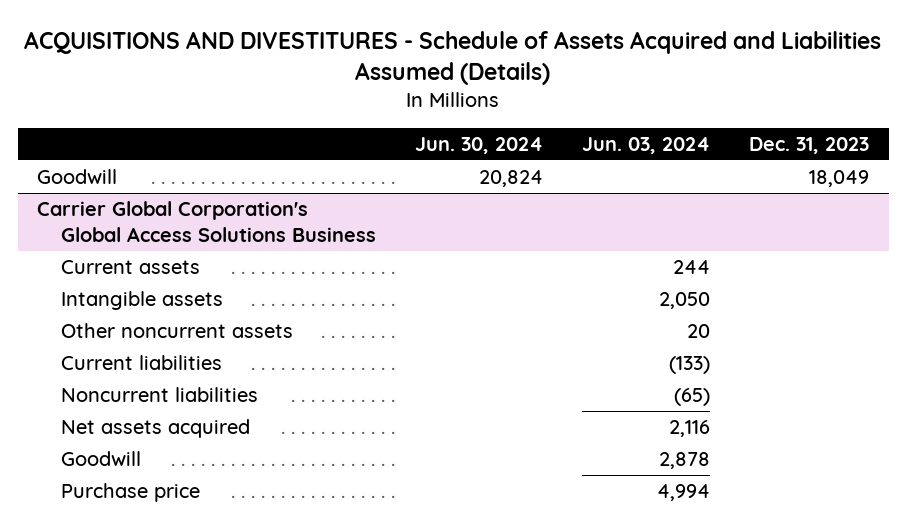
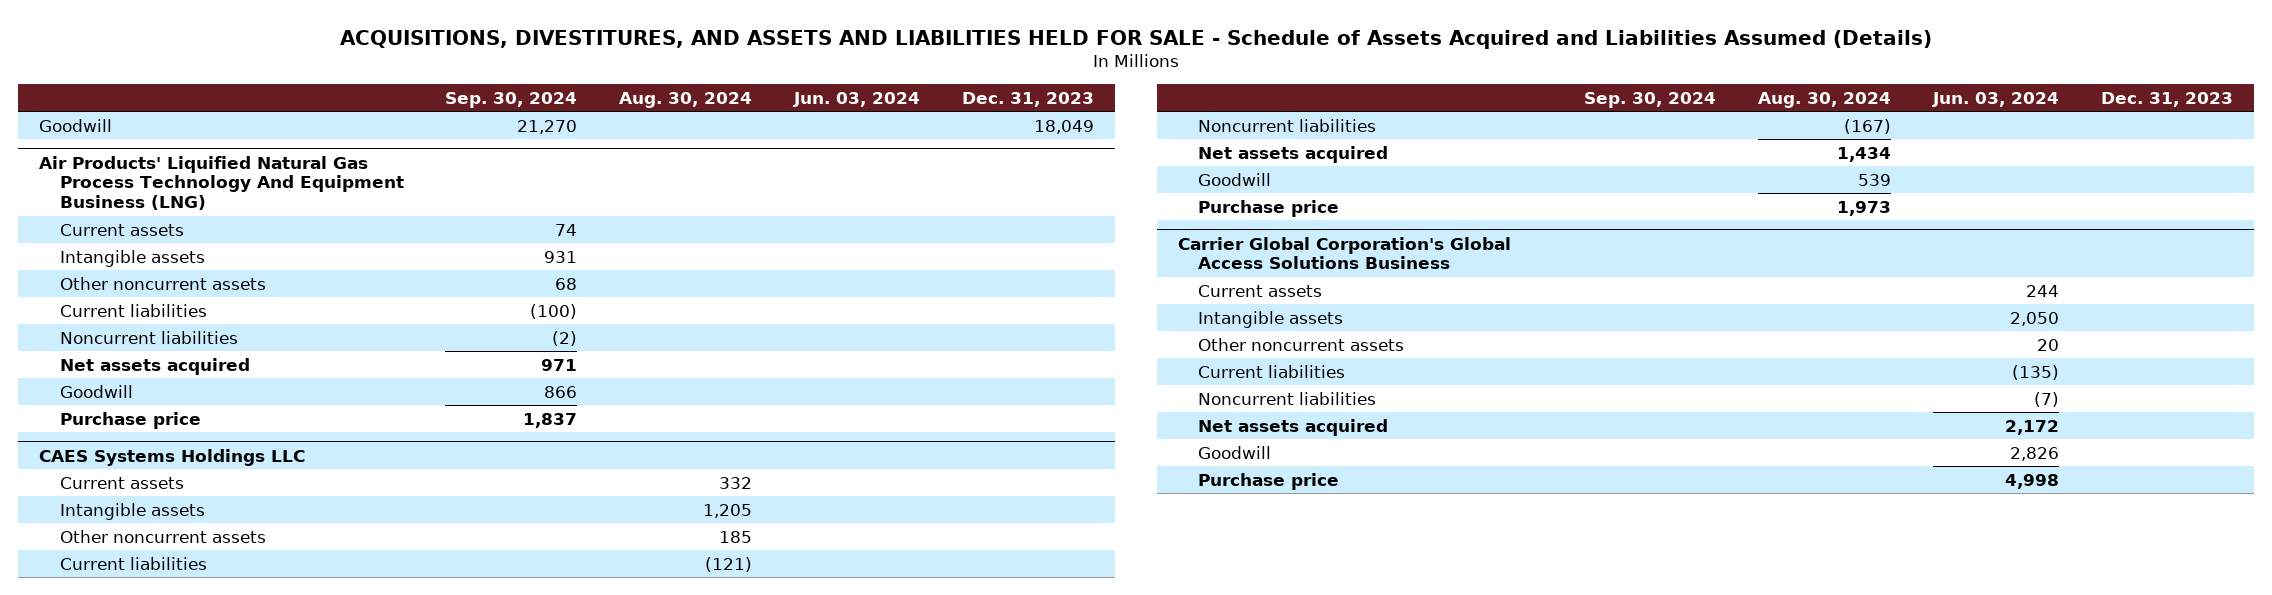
- ACQUISITIONS AND DIVESTITURES - Schedule of Assets Acquired and Liabilities Assumed (Details)
+ ACQUISITIONS, DIVESTITURES, AND ASSETS AND LIABILITIES HELD FOR SALE - Schedule of Assets Acquired and Liabilities Assumed (Details)
- | Jun. 30, 2024 | Jun. 03, 2024 | Dec. 31, 2023
+ | Sep. 30, 2024 | Aug. 30, 2024 | Jun. 03, 2024 | Dec. 31, 2023
+ Air Products' Liquified Natural Gas Process Technology And Equipment Business (LNG)
+ Current assets | 74 | | |
+ Intangible assets | 931 | | |
+ Other noncurrent assets | 68 | | |
+ Current liabilities | (100) | | |
+ Noncurrent liabilities | (2) | | |
+ Net assets acquired | 971 | | |
+ Goodwill | 866 | | |
+ Purchase price | 1,837 | | |
+ CAES Systems Holdings LLC
+ Current assets | | 332 | |
+ Intangible assets | | 1,205 | |
+ Other noncurrent assets | | 185 | |
+ Current liabilities | | (121) | |
+ Noncurrent liabilities | | (167) | |
+ Net assets acquired | | 1,434 | |
+ Goodwill | | 539 | |
+ Purchase price | | 1,973 | |
@ Carrier Global Corporation's Global Access Solutions Business
- Current liabilities | | (133) |
- Noncurrent liabilities | | (65) |
- Net assets acquired | | 2,116 |
- Goodwill | | 2,878 |
- Purchase price | | 4,994 |
+ Current liabilities | | | (135) |
+ Noncurrent liabilities | | | (7) |
+ Net assets acquired | | | 2,172 |
+ Goodwill | | | 2,826 |
+ Purchase price | | | 4,998 |

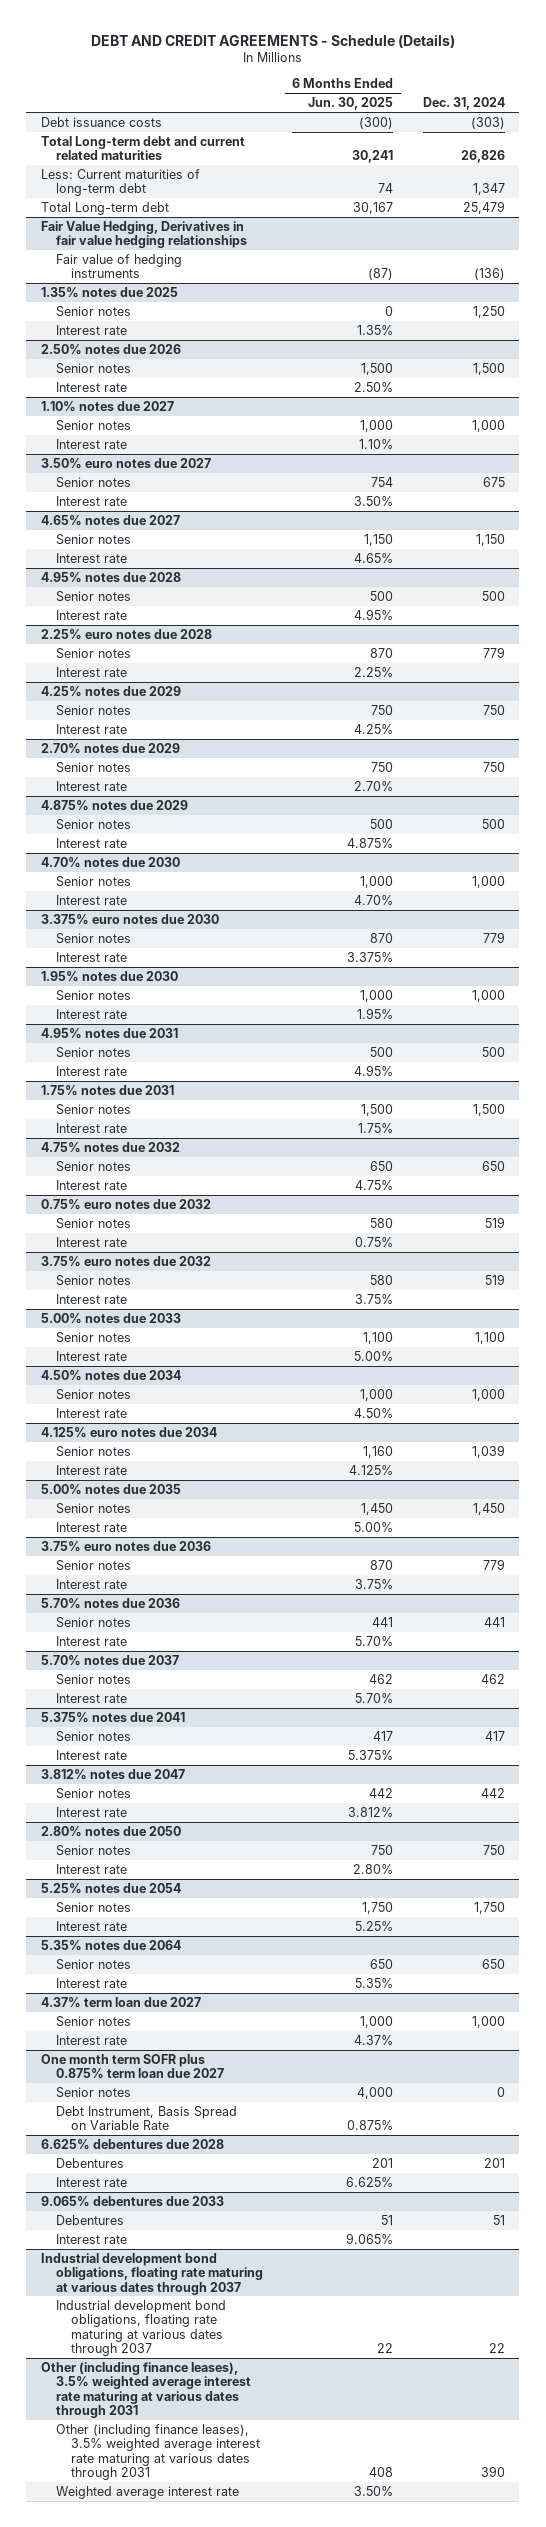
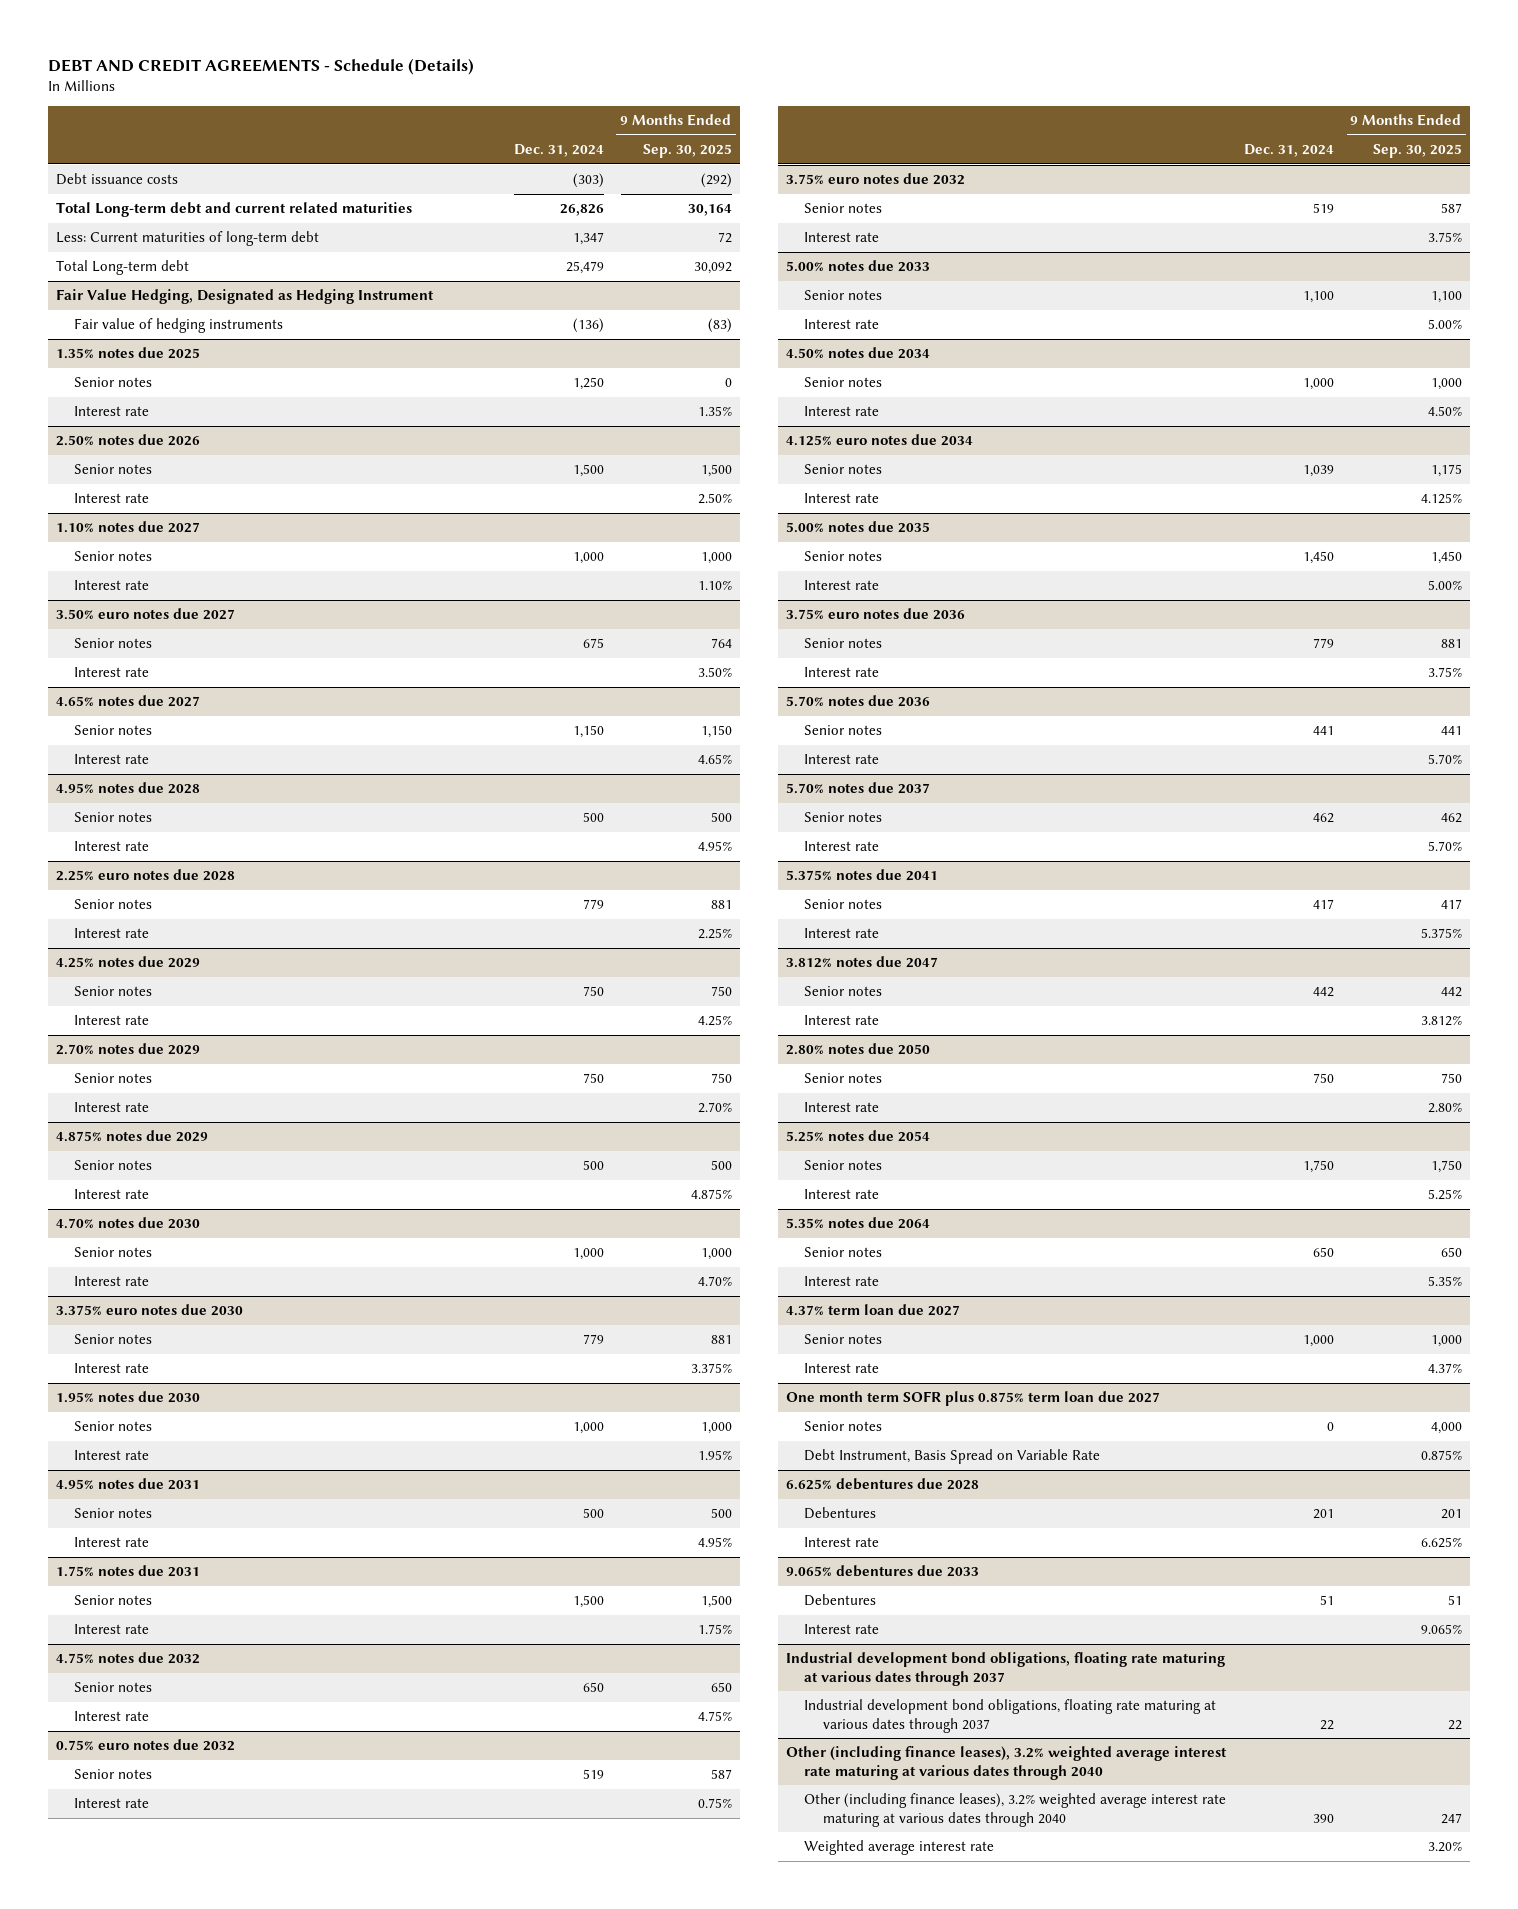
- | 6 Months Ended Jun. 30, 2025 | Dec. 31, 2024
+ | Dec. 31, 2024 | 9 Months Ended Sep. 30, 2025
- Fair Value Hedging, Derivatives in fair value hedging relationships
+ Fair Value Hedging, Designated as Hedging Instrument
- Other (including finance leases), 3.5% weighted average interest rate maturing at various dates through 2031
- Other (including finance leases), 3.5% weighted average interest rate maturing at various dates through 2031 | 408 | 390
- Weighted average interest rate | 3.50% |
+ Other (including finance leases), 3.2% weighted average interest rate maturing at various dates through 2040
+ Other (including finance leases), 3.2% weighted average interest rate maturing at various dates through 2040 | 390 | 247
+ Weighted average interest rate | | 3.20%

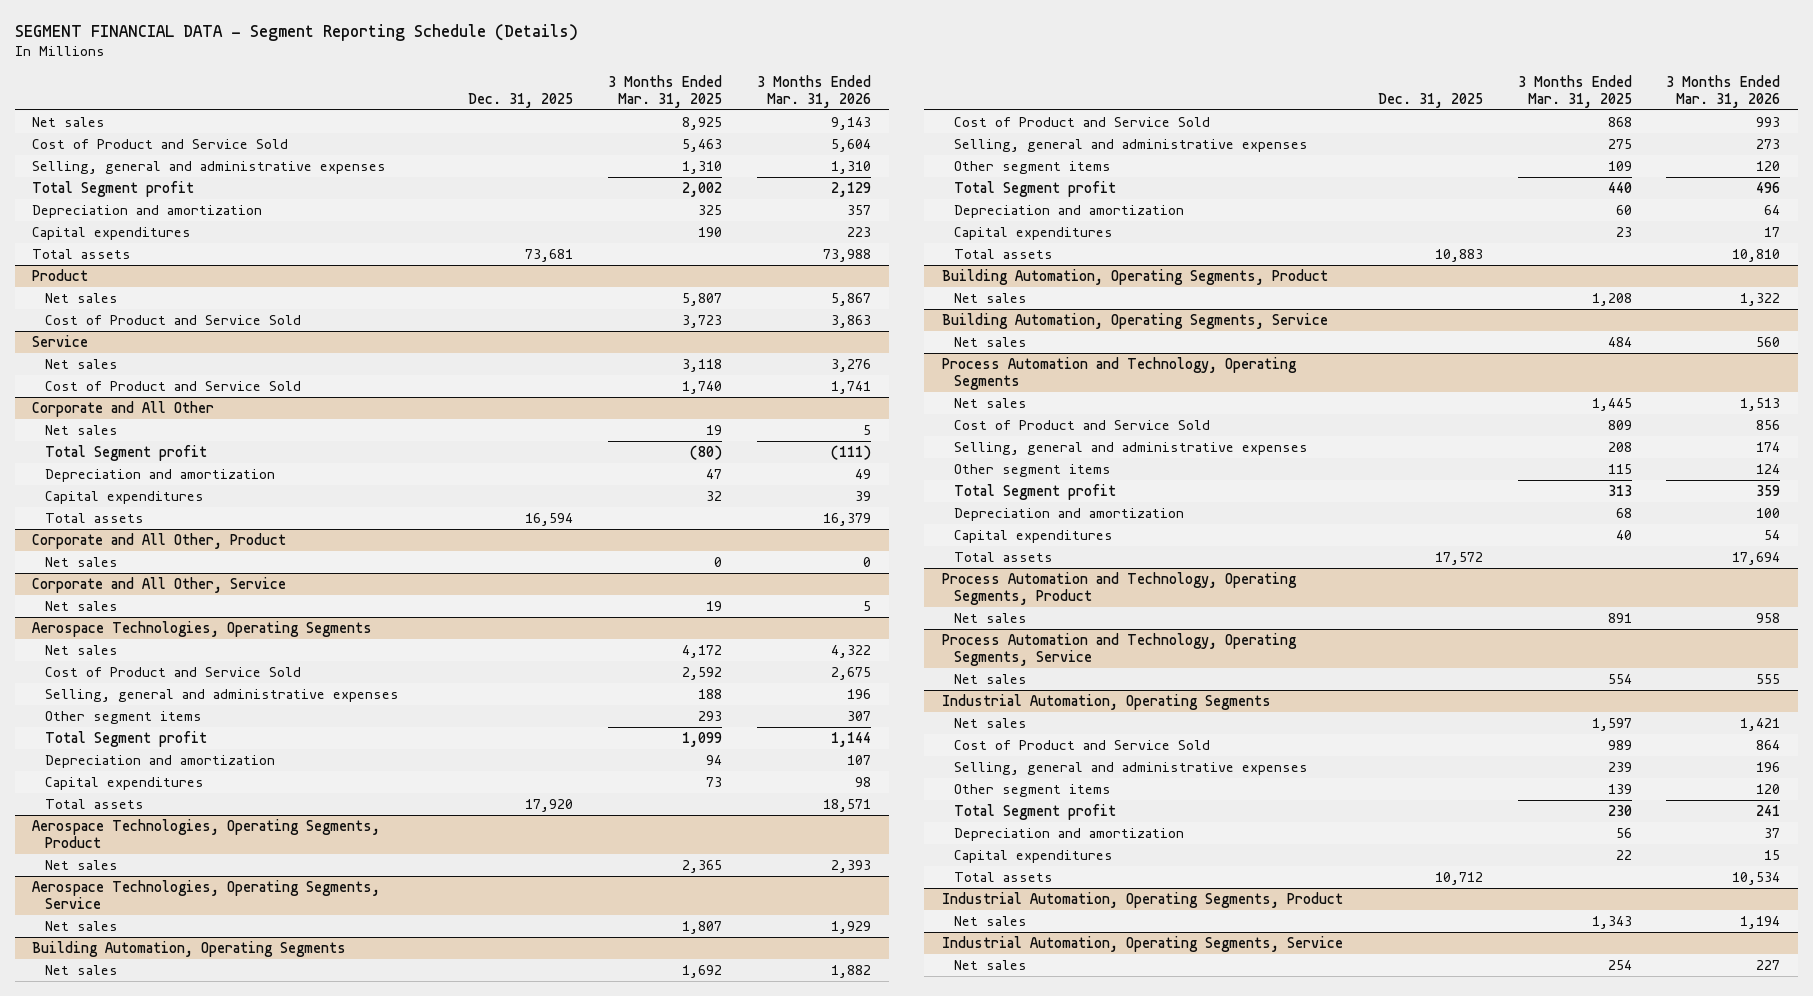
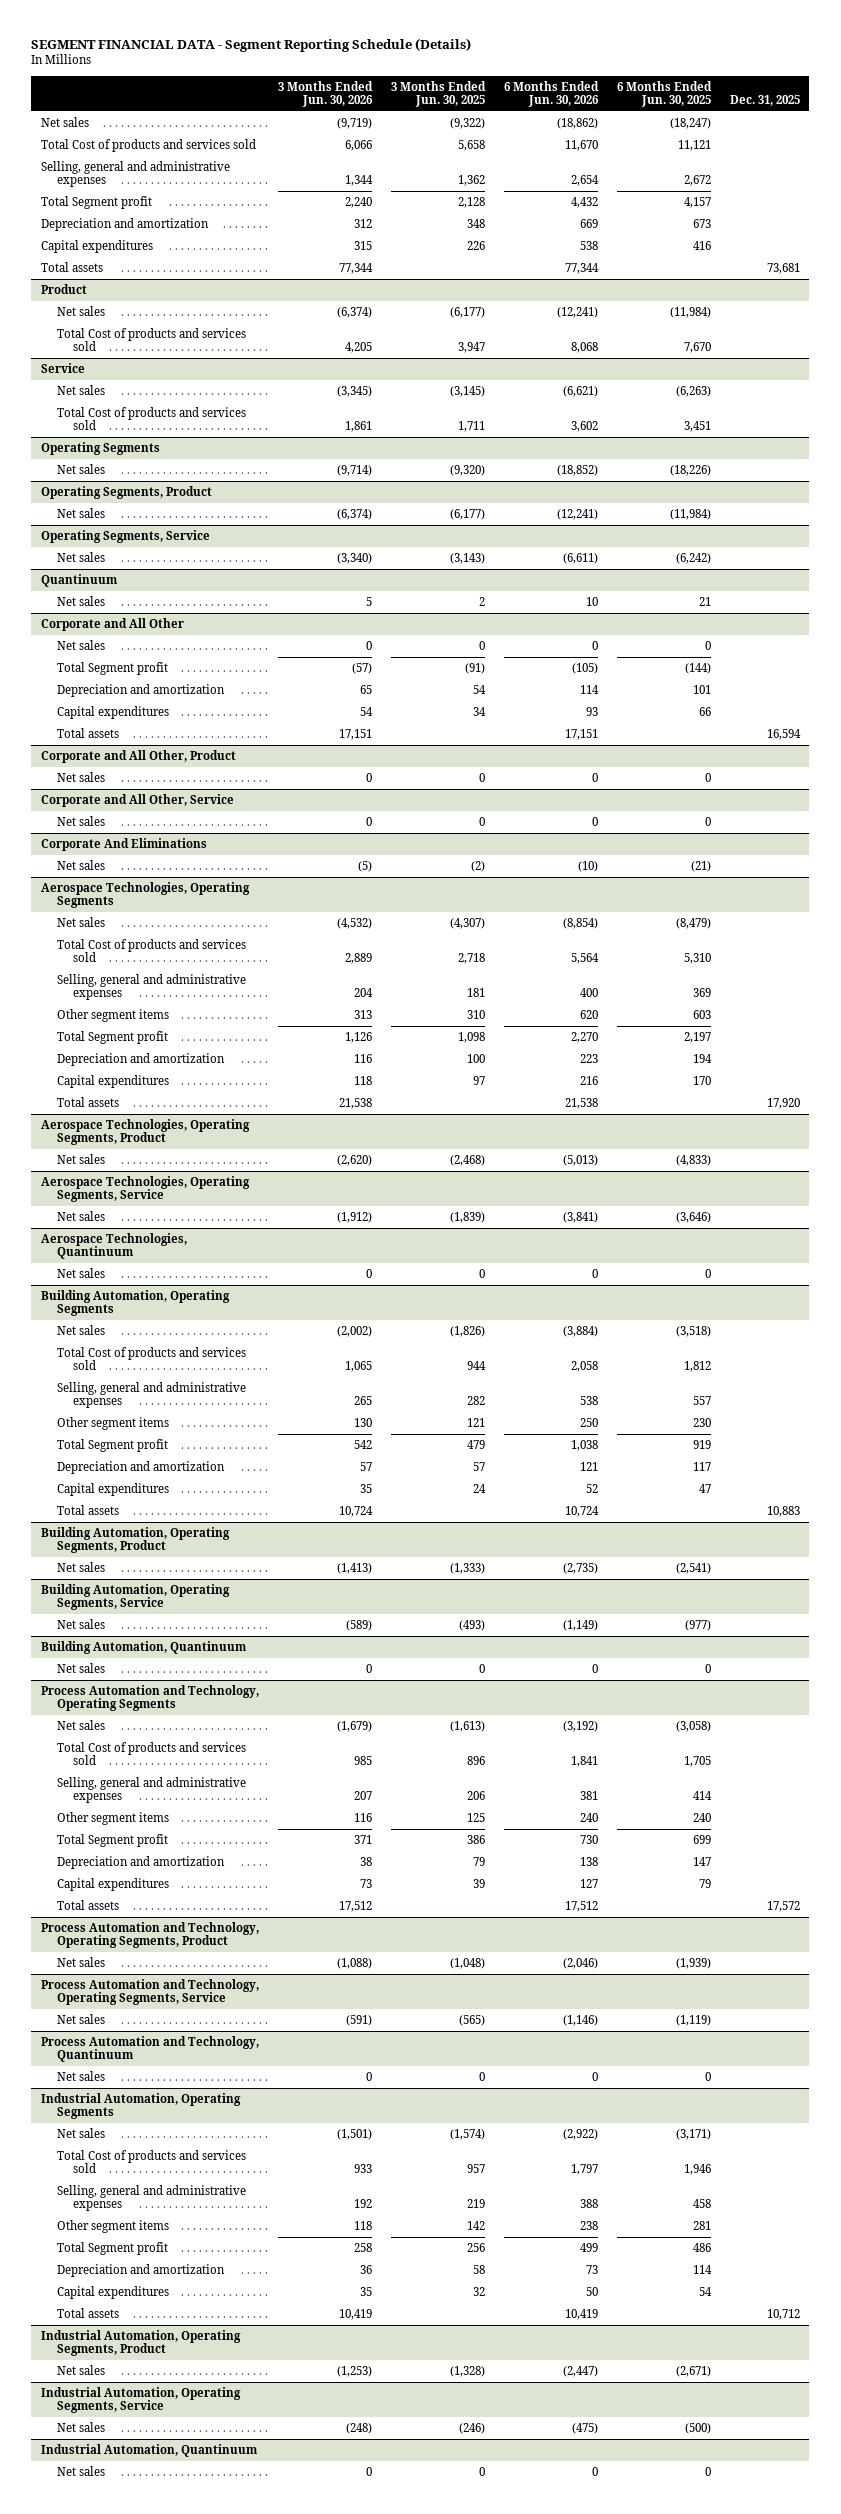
- | Dec. 31, 2025 | 3 Months Ended Mar. 31, 2025 | 3 Months Ended Mar. 31, 2026
+ | 3 Months Ended Jun. 30, 2026 | 3 Months Ended Jun. 30, 2025 | 6 Months Ended Jun. 30, 2026 | 6 Months Ended Jun. 30, 2025 | Dec. 31, 2025
- Cost of Product and Service Sold | | 5,463 | 5,604
+ Total Cost of products and services sold | 6,066 | 5,658 | 11,670 | 11,121 |
@ Product
- Cost of Product and Service Sold | | 3,723 | 3,863
+ Total Cost of products and services sold | 4,205 | 3,947 | 8,068 | 7,670 |
@ Service
- Cost of Product and Service Sold | | 1,740 | 1,741
+ Total Cost of products and services sold | 1,861 | 1,711 | 3,602 | 3,451 |
+ Operating Segments
+ Net sales | (9,714) | (9,320) | (18,852) | (18,226) |
+ Operating Segments, Product
+ Net sales | (6,374) | (6,177) | (12,241) | (11,984) |
+ Operating Segments, Service
+ Net sales | (3,340) | (3,143) | (6,611) | (6,242) |
+ Quantinuum
+ Net sales | 5 | 2 | 10 | 21 |
+ Corporate And Eliminations
+ Net sales | (5) | (2) | (10) | (21) |
@ Aerospace Technologies, Operating Segments
- Cost of Product and Service Sold | | 2,592 | 2,675
+ Total Cost of products and services sold | 2,889 | 2,718 | 5,564 | 5,310 |
+ Aerospace Technologies, Quantinuum
+ Net sales | 0 | 0 | 0 | 0 |
@ Building Automation, Operating Segments
- Cost of Product and Service Sold | | 868 | 993
+ Total Cost of products and services sold | 1,065 | 944 | 2,058 | 1,812 |
+ Building Automation, Quantinuum
+ Net sales | 0 | 0 | 0 | 0 |
@ Process Automation and Technology, Operating Segments
- Cost of Product and Service Sold | | 809 | 856
+ Total Cost of products and services sold | 985 | 896 | 1,841 | 1,705 |
+ Process Automation and Technology, Quantinuum
+ Net sales | 0 | 0 | 0 | 0 |
@ Industrial Automation, Operating Segments
- Cost of Product and Service Sold | | 989 | 864
+ Total Cost of products and services sold | 933 | 957 | 1,797 | 1,946 |
+ Industrial Automation, Quantinuum
+ Net sales | 0 | 0 | 0 | 0 |

